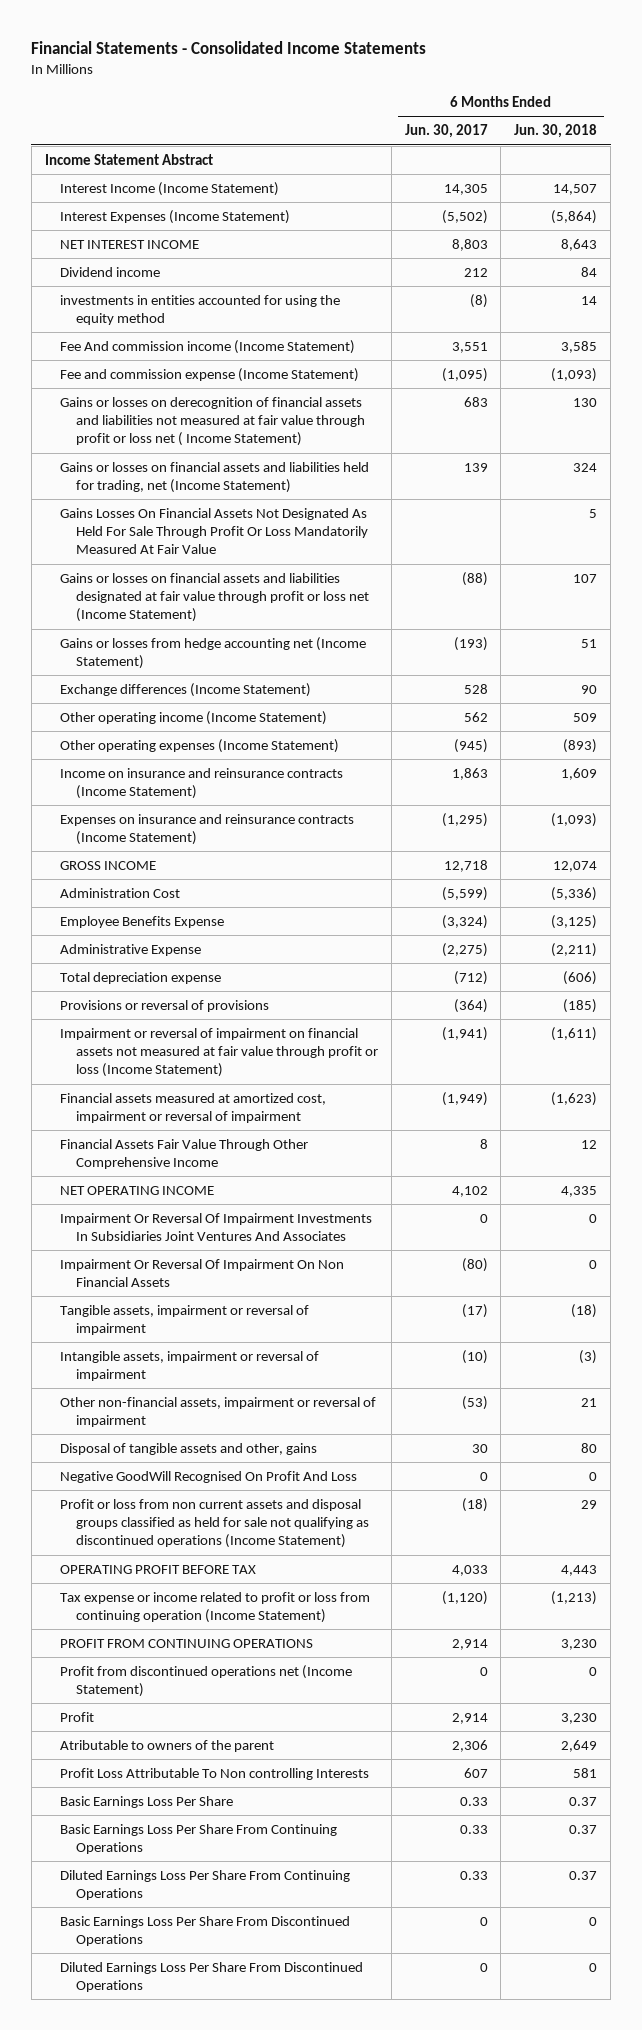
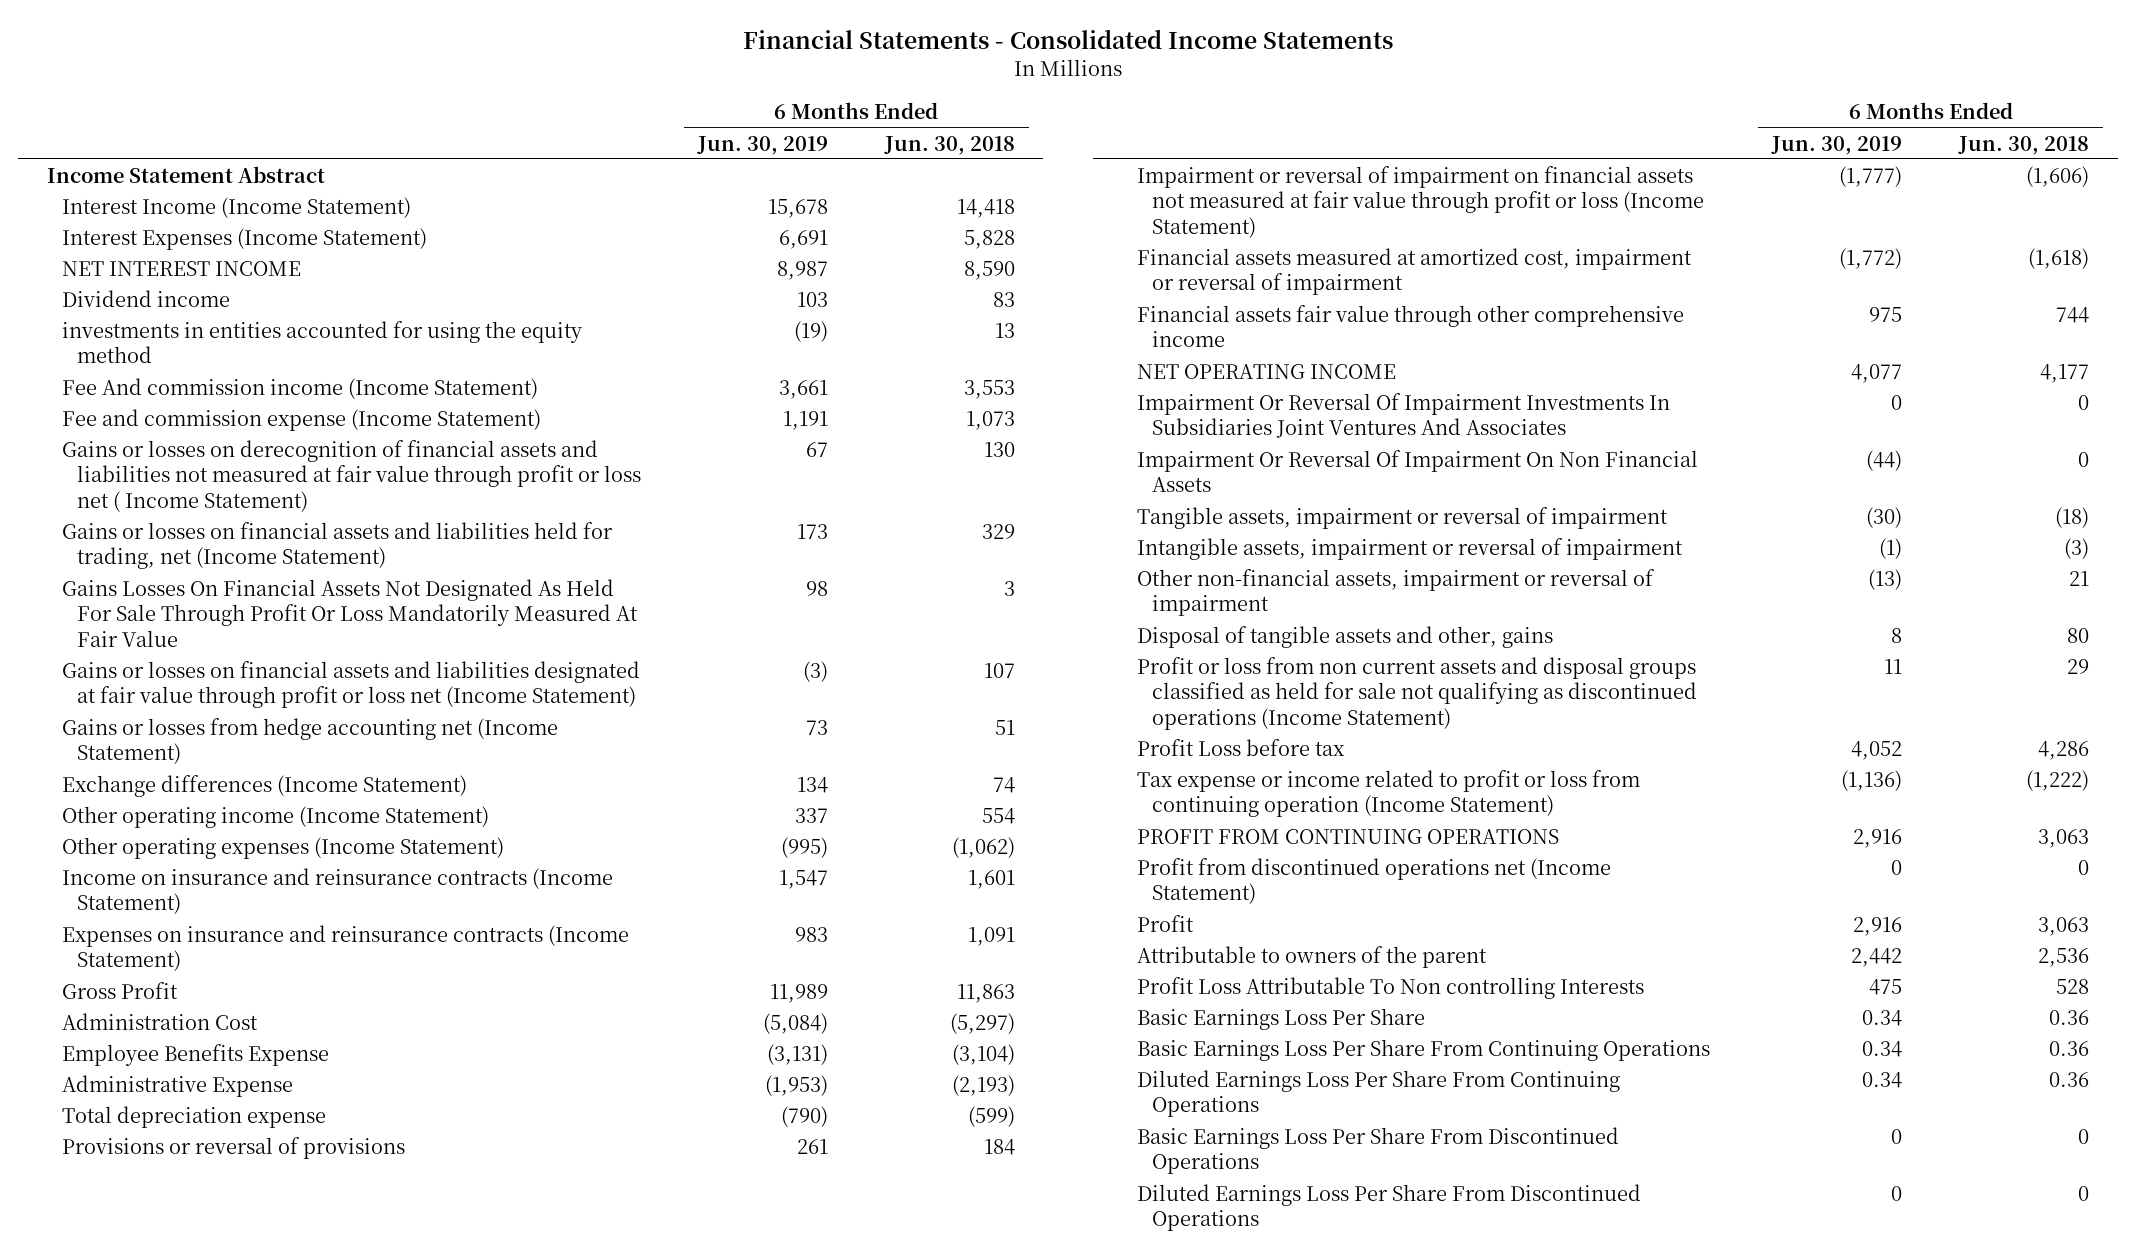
- | 6 Months Ended Jun. 30, 2017 | 6 Months Ended Jun. 30, 2018
+ | 6 Months Ended Jun. 30, 2019 | 6 Months Ended Jun. 30, 2018
- Interest Income (Income Statement) | 14,305 | 14,507
- Interest Expenses (Income Statement) | (5,502) | (5,864)
- NET INTEREST INCOME | 8,803 | 8,643
- Dividend income | 212 | 84
- investments in entities accounted for using the equity method | (8) | 14
- Fee And commission income (Income Statement) | 3,551 | 3,585
- Fee and commission expense (Income Statement) | (1,095) | (1,093)
+ Interest Income (Income Statement) | 15,678 | 14,418
+ Interest Expenses (Income Statement) | 6,691 | 5,828
+ NET INTEREST INCOME | 8,987 | 8,590
+ Dividend income | 103 | 83
+ investments in entities accounted for using the equity method | (19) | 13
+ Fee And commission income (Income Statement) | 3,661 | 3,553
+ Fee and commission expense (Income Statement) | 1,191 | 1,073
- Gains or losses on financial assets and liabilities held for trading, net (Income Statement) | 139 | 324
- Gains Losses On Financial Assets Not Designated As Held For Sale Through Profit Or Loss Mandatorily Measured At Fair Value | | 5
+ Gains or losses on financial assets and liabilities held for trading, net (Income Statement) | 173 | 329
+ Gains Losses On Financial Assets Not Designated As Held For Sale Through Profit Or Loss Mandatorily Measured At Fair Value | 98 | 3
- Exchange differences (Income Statement) | 528 | 90
- Other operating income (Income Statement) | 562 | 509
- Other operating expenses (Income Statement) | (945) | (893)
- Income on insurance and reinsurance contracts (Income Statement) | 1,863 | 1,609
- Expenses on insurance and reinsurance contracts (Income Statement) | (1,295) | (1,093)
- GROSS INCOME | 12,718 | 12,074
- Administration Cost | (5,599) | (5,336)
- Employee Benefits Expense | (3,324) | (3,125)
- Administrative Expense | (2,275) | (2,211)
- Total depreciation expense | (712) | (606)
- Provisions or reversal of provisions | (364) | (185)
- Impairment or reversal of impairment on financial assets not measured at fair value through profit or loss (Income Statement) | (1,941) | (1,611)
- Financial assets measured at amortized cost, impairment or reversal of impairment | (1,949) | (1,623)
- Financial Assets Fair Value Through Other Comprehensive Income | 8 | 12
- NET OPERATING INCOME | 4,102 | 4,335
+ Exchange differences (Income Statement) | 134 | 74
+ Other operating income (Income Statement) | 337 | 554
+ Other operating expenses (Income Statement) | (995) | (1,062)
+ Income on insurance and reinsurance contracts (Income Statement) | 1,547 | 1,601
+ Expenses on insurance and reinsurance contracts (Income Statement) | 983 | 1,091
+ Gross Profit | 11,989 | 11,863
+ Administration Cost | (5,084) | (5,297)
+ Employee Benefits Expense | (3,131) | (3,104)
+ Administrative Expense | (1,953) | (2,193)
+ Total depreciation expense | (790) | (599)
+ Provisions or reversal of provisions | 261 | 184
+ Impairment or reversal of impairment on financial assets not measured at fair value through profit or loss (Income Statement) | (1,777) | (1,606)
+ Financial assets measured at amortized cost, impairment or reversal of impairment | (1,772) | (1,618)
+ Financial assets fair value through other comprehensive income | 975 | 744
+ NET OPERATING INCOME | 4,077 | 4,177
- Negative GoodWill Recognised On Profit And Loss | 0 | 0
- OPERATING PROFIT BEFORE TAX | 4,033 | 4,443
- Tax expense or income related to profit or loss from continuing operation (Income Statement) | (1,120) | (1,213)
- PROFIT FROM CONTINUING OPERATIONS | 2,914 | 3,230
+ Profit Loss before tax | 4,052 | 4,286
+ Tax expense or income related to profit or loss from continuing operation (Income Statement) | (1,136) | (1,222)
+ PROFIT FROM CONTINUING OPERATIONS | 2,916 | 3,063
- Profit | 2,914 | 3,230
- Atributable to owners of the parent | 2,306 | 2,649
- Profit Loss Attributable To Non controlling Interests | 607 | 581
- Basic Earnings Loss Per Share | 0.33 | 0.37
- Basic Earnings Loss Per Share From Continuing Operations | 0.33 | 0.37
- Diluted Earnings Loss Per Share From Continuing Operations | 0.33 | 0.37
+ Profit | 2,916 | 3,063
+ Attributable to owners of the parent | 2,442 | 2,536
+ Profit Loss Attributable To Non controlling Interests | 475 | 528
+ Basic Earnings Loss Per Share | 0.34 | 0.36
+ Basic Earnings Loss Per Share From Continuing Operations | 0.34 | 0.36
+ Diluted Earnings Loss Per Share From Continuing Operations | 0.34 | 0.36

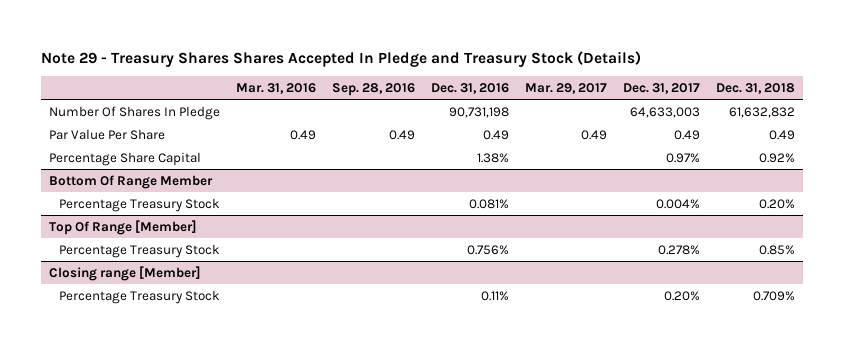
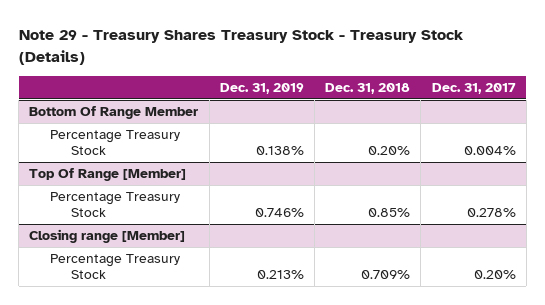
- Note 29 - Treasury Shares Shares Accepted In Pledge and Treasury Stock (Details)
+ Note 29 - Treasury Shares Treasury Stock - Treasury Stock (Details)
- | Mar. 31, 2016 | Sep. 28, 2016 | Dec. 31, 2016 | Mar. 29, 2017 | Dec. 31, 2017 | Dec. 31, 2018
+ | Dec. 31, 2019 | Dec. 31, 2018 | Dec. 31, 2017
- Number Of Shares In Pledge | | | 90,731,198 | | 64,633,003 | 61,632,832
- Par Value Per Share | 0.49 | 0.49 | 0.49 | 0.49 | 0.49 | 0.49
- Percentage Share Capital | | | 1.38% | | 0.97% | 0.92%

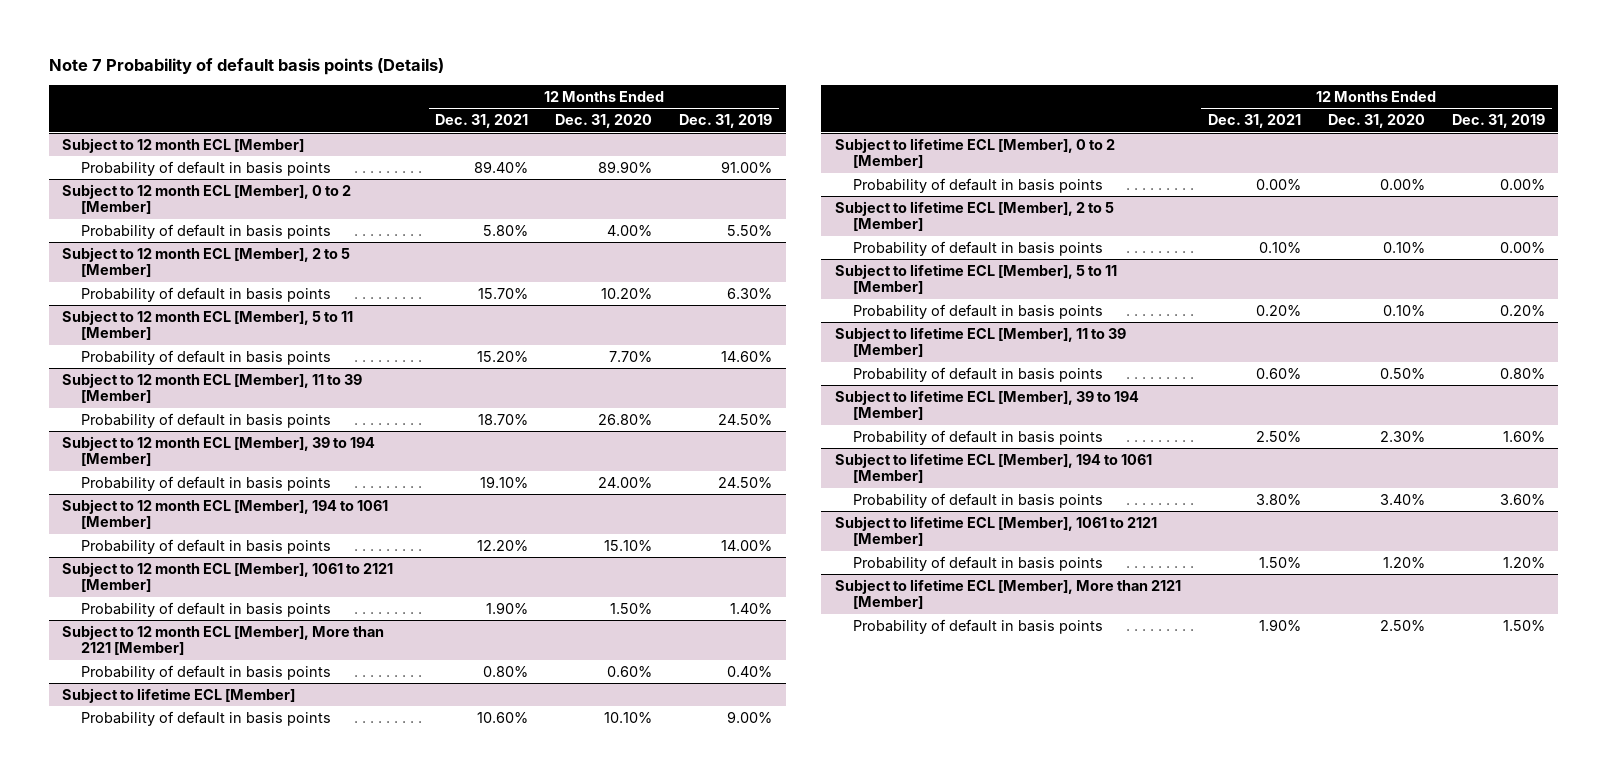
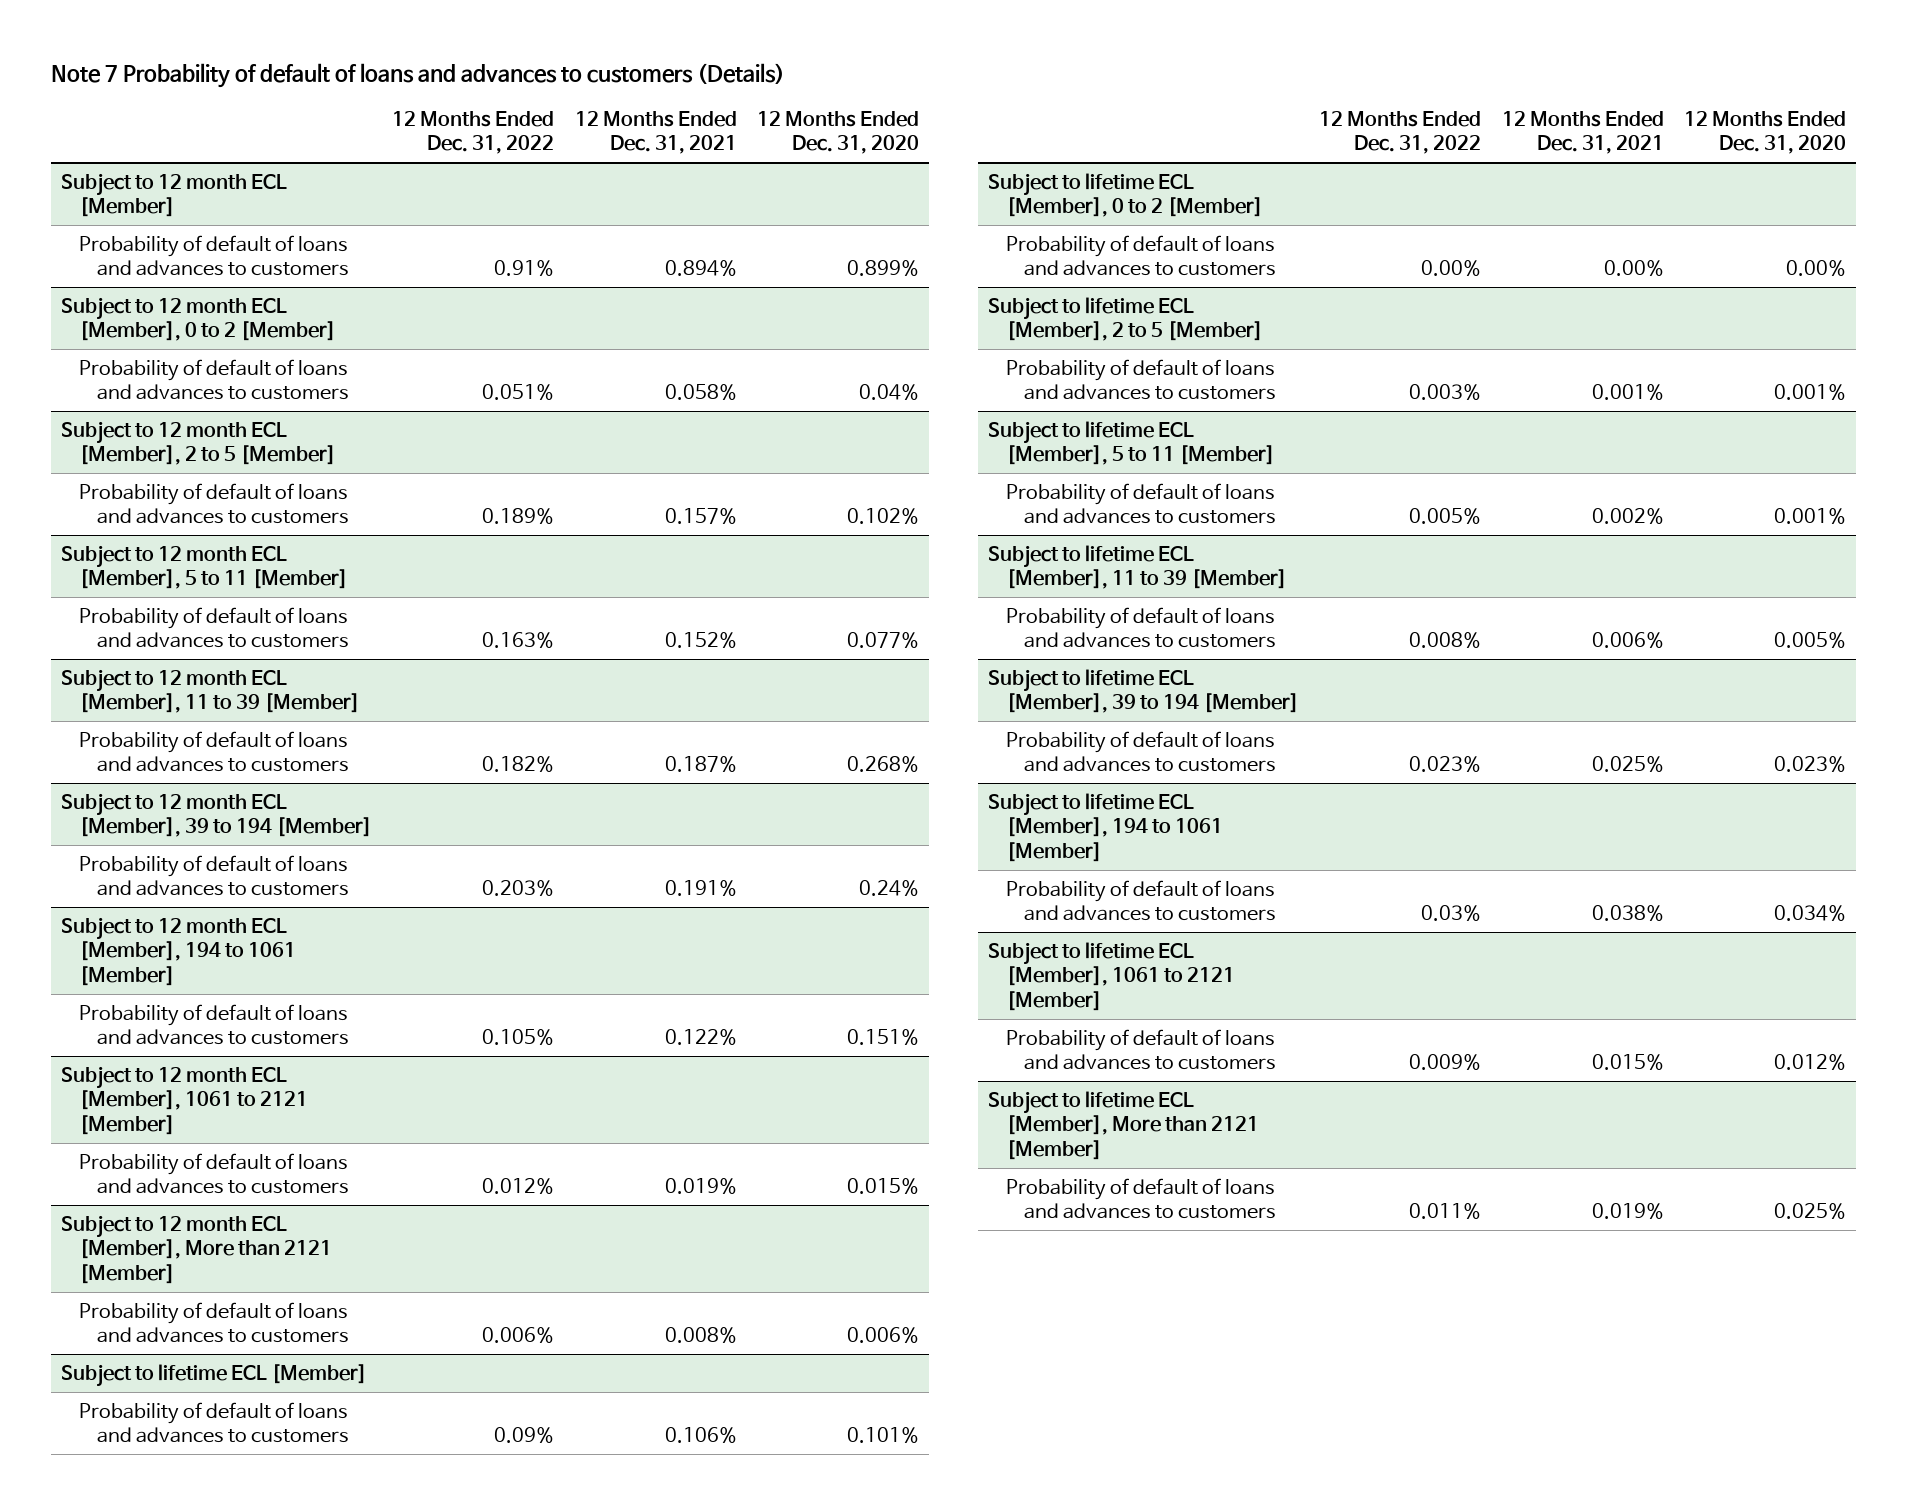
- Note 7 Probability of default basis points (Details)
+ Note 7 Probability of default of loans and advances to customers (Details)
- | 12 Months Ended Dec. 31, 2021 | 12 Months Ended Dec. 31, 2020 | 12 Months Ended Dec. 31, 2019
+ | 12 Months Ended Dec. 31, 2022 | 12 Months Ended Dec. 31, 2021 | 12 Months Ended Dec. 31, 2020
@ Subject to 12 month ECL [Member]
- Probability of default in basis points | 89.40% | 89.90% | 91.00%
+ Probability of default of loans and advances to customers | 0.91% | 0.894% | 0.899%
@ Subject to 12 month ECL [Member], 0 to 2 [Member]
- Probability of default in basis points | 5.80% | 4.00% | 5.50%
+ Probability of default of loans and advances to customers | 0.051% | 0.058% | 0.04%
@ Subject to 12 month ECL [Member], 2 to 5 [Member]
- Probability of default in basis points | 15.70% | 10.20% | 6.30%
+ Probability of default of loans and advances to customers | 0.189% | 0.157% | 0.102%
@ Subject to 12 month ECL [Member], 5 to 11 [Member]
- Probability of default in basis points | 15.20% | 7.70% | 14.60%
+ Probability of default of loans and advances to customers | 0.163% | 0.152% | 0.077%
@ Subject to 12 month ECL [Member], 11 to 39 [Member]
- Probability of default in basis points | 18.70% | 26.80% | 24.50%
+ Probability of default of loans and advances to customers | 0.182% | 0.187% | 0.268%
@ Subject to 12 month ECL [Member], 39 to 194 [Member]
- Probability of default in basis points | 19.10% | 24.00% | 24.50%
+ Probability of default of loans and advances to customers | 0.203% | 0.191% | 0.24%
@ Subject to 12 month ECL [Member], 194 to 1061 [Member]
- Probability of default in basis points | 12.20% | 15.10% | 14.00%
+ Probability of default of loans and advances to customers | 0.105% | 0.122% | 0.151%
@ Subject to 12 month ECL [Member], 1061 to 2121 [Member]
- Probability of default in basis points | 1.90% | 1.50% | 1.40%
+ Probability of default of loans and advances to customers | 0.012% | 0.019% | 0.015%
@ Subject to 12 month ECL [Member], More than 2121 [Member]
- Probability of default in basis points | 0.80% | 0.60% | 0.40%
+ Probability of default of loans and advances to customers | 0.006% | 0.008% | 0.006%
@ Subject to lifetime ECL [Member]
- Probability of default in basis points | 10.60% | 10.10% | 9.00%
+ Probability of default of loans and advances to customers | 0.09% | 0.106% | 0.101%
@ Subject to lifetime ECL [Member], 0 to 2 [Member]
- Probability of default in basis points | 0.00% | 0.00% | 0.00%
+ Probability of default of loans and advances to customers | 0.00% | 0.00% | 0.00%
@ Subject to lifetime ECL [Member], 2 to 5 [Member]
- Probability of default in basis points | 0.10% | 0.10% | 0.00%
+ Probability of default of loans and advances to customers | 0.003% | 0.001% | 0.001%
@ Subject to lifetime ECL [Member], 5 to 11 [Member]
- Probability of default in basis points | 0.20% | 0.10% | 0.20%
+ Probability of default of loans and advances to customers | 0.005% | 0.002% | 0.001%
@ Subject to lifetime ECL [Member], 11 to 39 [Member]
- Probability of default in basis points | 0.60% | 0.50% | 0.80%
+ Probability of default of loans and advances to customers | 0.008% | 0.006% | 0.005%
@ Subject to lifetime ECL [Member], 39 to 194 [Member]
- Probability of default in basis points | 2.50% | 2.30% | 1.60%
+ Probability of default of loans and advances to customers | 0.023% | 0.025% | 0.023%
@ Subject to lifetime ECL [Member], 194 to 1061 [Member]
- Probability of default in basis points | 3.80% | 3.40% | 3.60%
+ Probability of default of loans and advances to customers | 0.03% | 0.038% | 0.034%
@ Subject to lifetime ECL [Member], 1061 to 2121 [Member]
- Probability of default in basis points | 1.50% | 1.20% | 1.20%
+ Probability of default of loans and advances to customers | 0.009% | 0.015% | 0.012%
@ Subject to lifetime ECL [Member], More than 2121 [Member]
- Probability of default in basis points | 1.90% | 2.50% | 1.50%
+ Probability of default of loans and advances to customers | 0.011% | 0.019% | 0.025%

